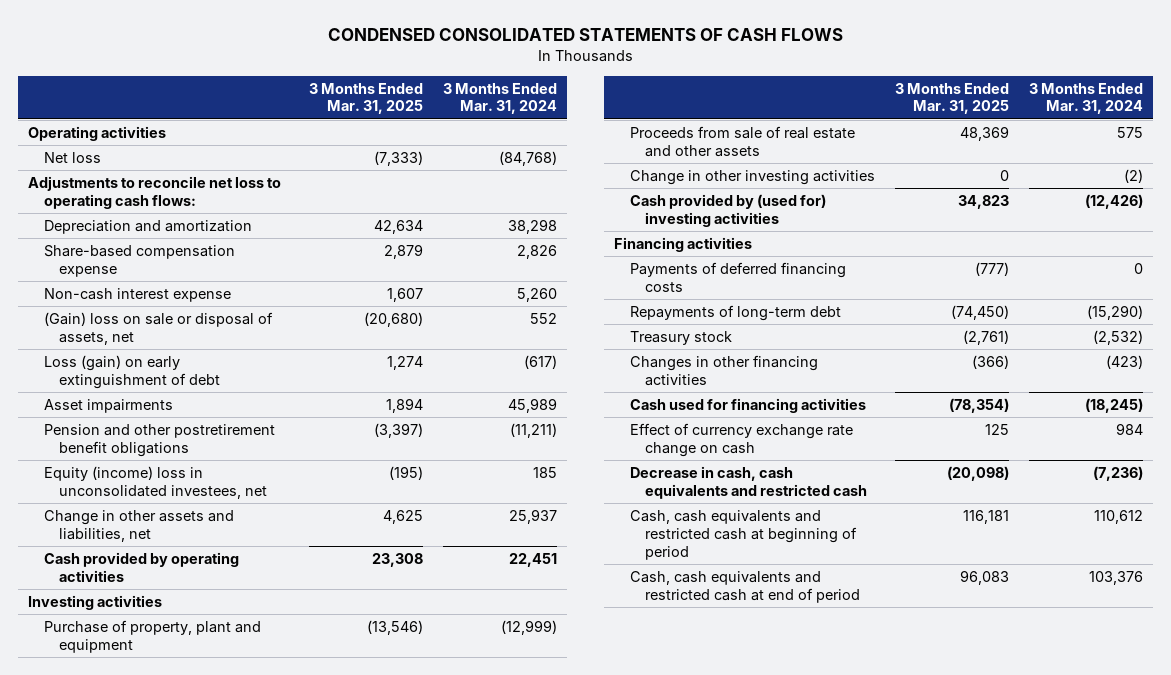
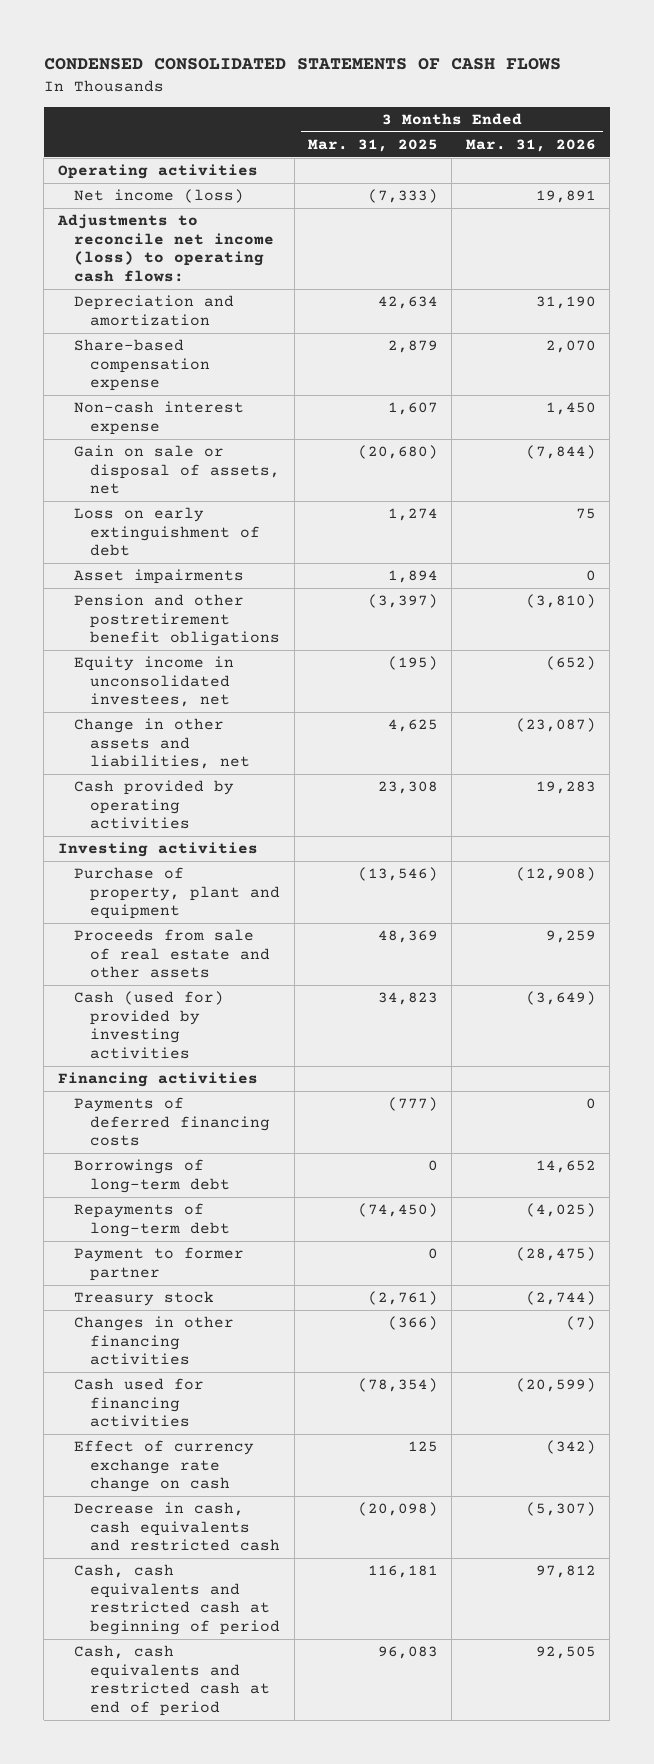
- | 3 Months Ended Mar. 31, 2025 | 3 Months Ended Mar. 31, 2024
+ | 3 Months Ended Mar. 31, 2025 | 3 Months Ended Mar. 31, 2026
- Net loss | (7,333) | (84,768)
- Adjustments to reconcile net loss to operating cash flows:
+ Net income (loss) | (7,333) | 19,891
+ Adjustments to reconcile net income (loss) to operating cash flows:
- (Gain) loss on sale or disposal of assets, net | (20,680) | 552
- Loss (gain) on early extinguishment of debt | 1,274 | (617)
+ Gain on sale or disposal of assets, net | (20,680) | (7,844)
+ Loss on early extinguishment of debt | 1,274 | 75
- Equity (income) loss in unconsolidated investees, net | (195) | 185
+ Equity income in unconsolidated investees, net | (195) | (652)
- Change in other investing activities | 0 | (2)
- Cash provided by (used for) investing activities | 34,823 | (12,426)
+ Cash (used for) provided by investing activities | 34,823 | (3,649)
+ Borrowings of long-term debt | 0 | 14,652
+ Payment to former partner | 0 | (28,475)

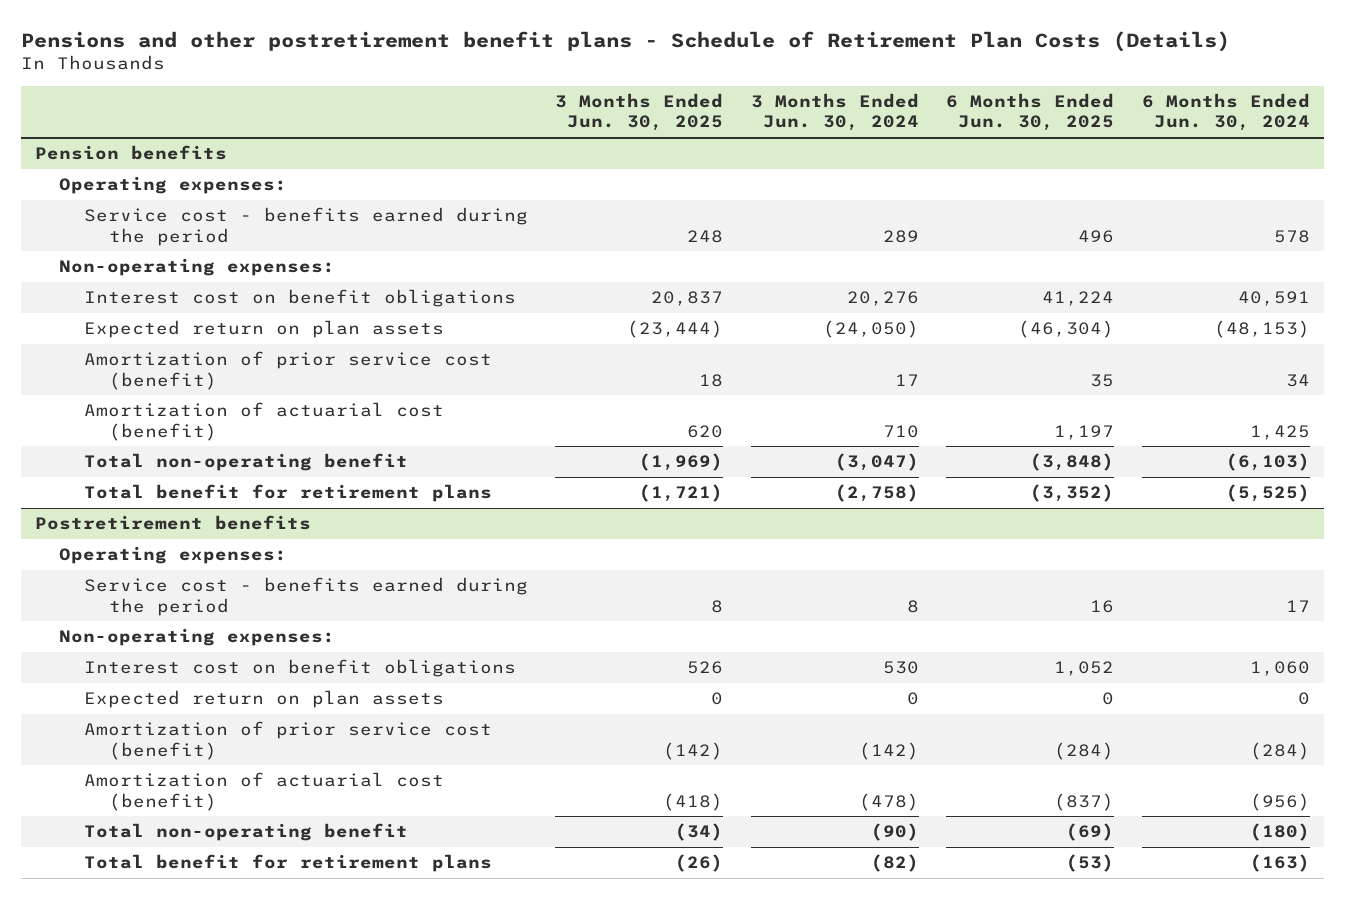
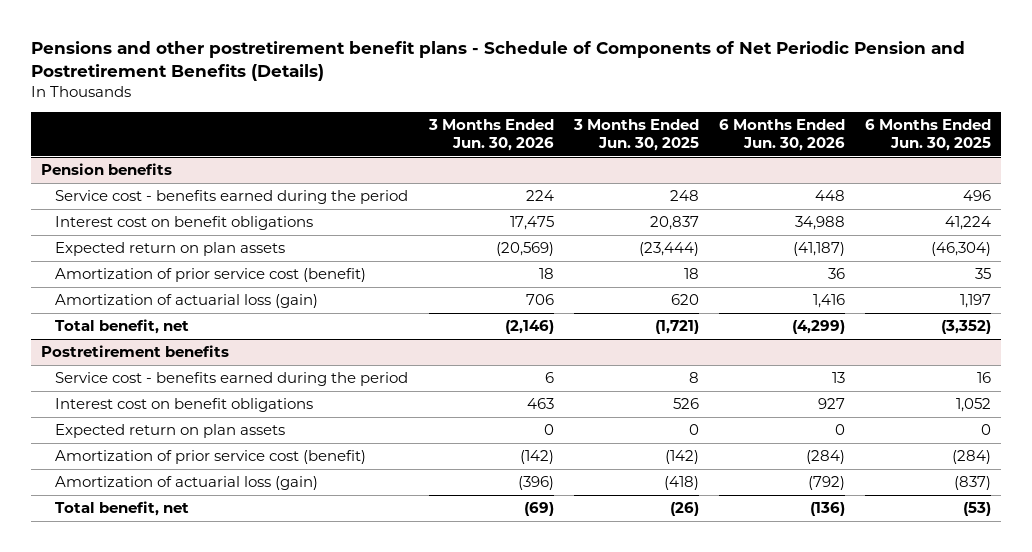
- Pensions and other postretirement benefit plans - Schedule of Retirement Plan Costs (Details)
+ Pensions and other postretirement benefit plans - Schedule of Components of Net Periodic Pension and Postretirement Benefits (Details)
- | 3 Months Ended Jun. 30, 2025 | 3 Months Ended Jun. 30, 2024 | 6 Months Ended Jun. 30, 2025 | 6 Months Ended Jun. 30, 2024
+ | 3 Months Ended Jun. 30, 2026 | 3 Months Ended Jun. 30, 2025 | 6 Months Ended Jun. 30, 2026 | 6 Months Ended Jun. 30, 2025
@ Pension benefits
- Operating expenses:
- Non-operating expenses:
- Amortization of actuarial cost (benefit) | 620 | 710 | 1,197 | 1,425
- Total non-operating benefit | (1,969) | (3,047) | (3,848) | (6,103)
- Total benefit for retirement plans | (1,721) | (2,758) | (3,352) | (5,525)
+ Amortization of actuarial loss (gain) | 706 | 620 | 1,416 | 1,197
+ Total benefit, net | (2,146) | (1,721) | (4,299) | (3,352)
@ Postretirement benefits
- Operating expenses:
- Non-operating expenses:
- Amortization of actuarial cost (benefit) | (418) | (478) | (837) | (956)
- Total non-operating benefit | (34) | (90) | (69) | (180)
- Total benefit for retirement plans | (26) | (82) | (53) | (163)
+ Amortization of actuarial loss (gain) | (396) | (418) | (792) | (837)
+ Total benefit, net | (69) | (26) | (136) | (53)

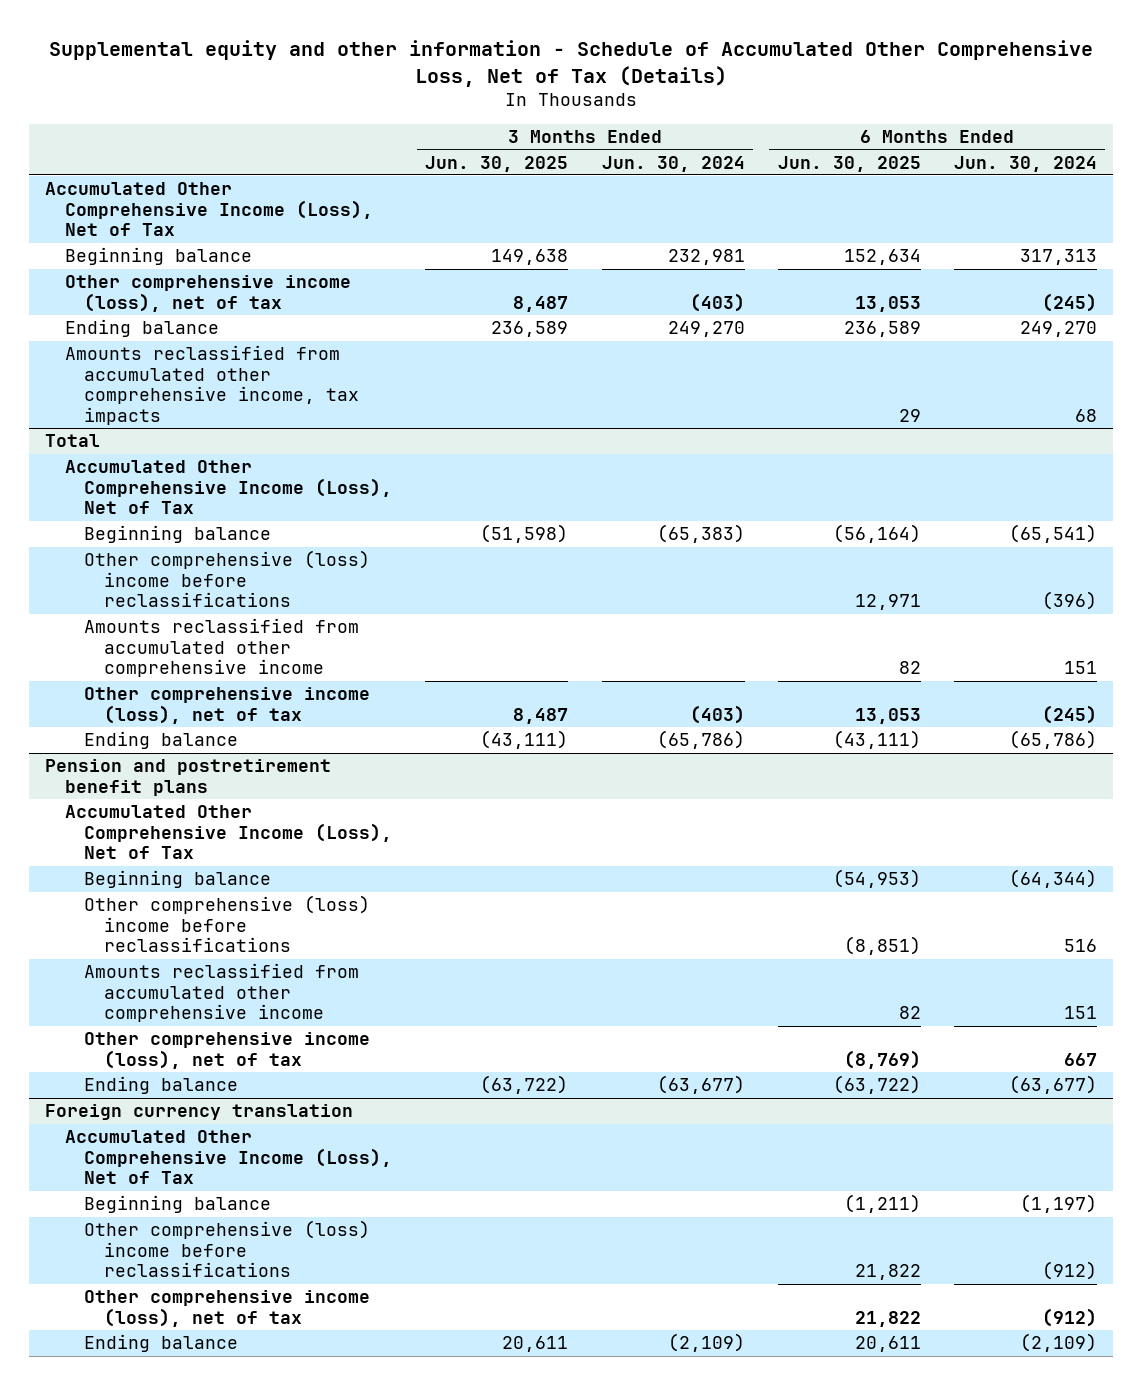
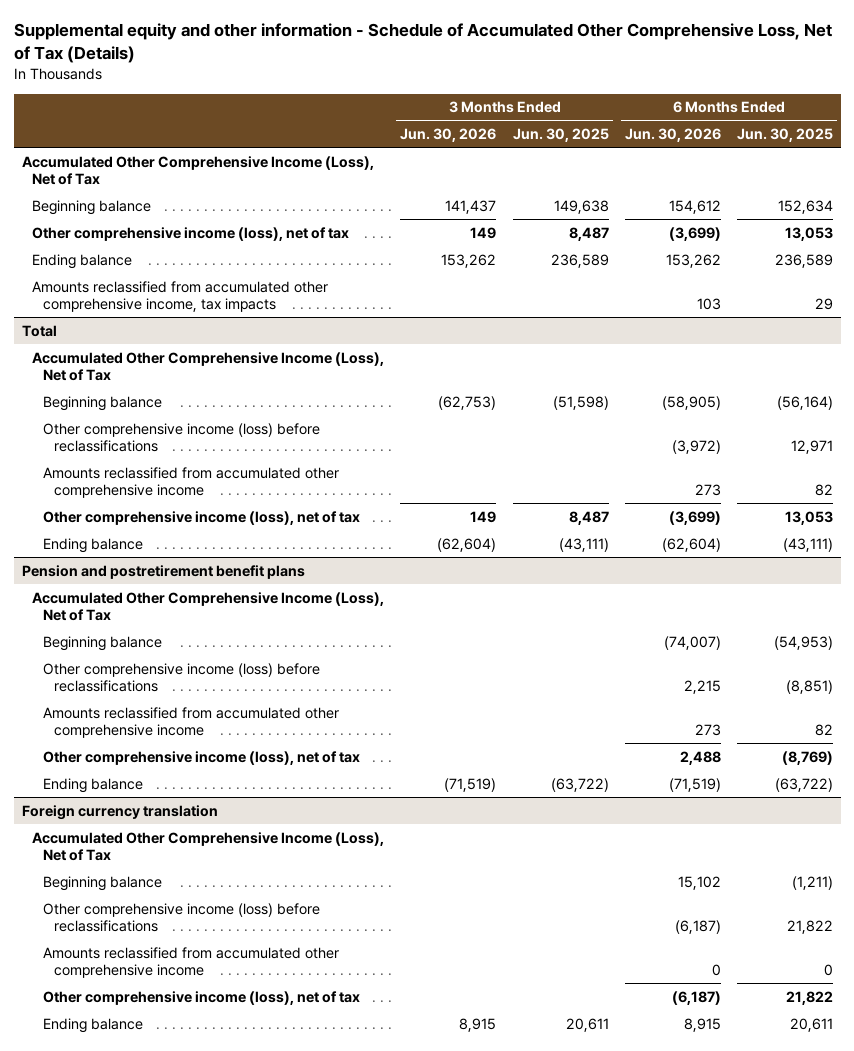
- | 3 Months Ended Jun. 30, 2025 | 3 Months Ended Jun. 30, 2024 | 6 Months Ended Jun. 30, 2025 | 6 Months Ended Jun. 30, 2024
+ | 3 Months Ended Jun. 30, 2026 | 3 Months Ended Jun. 30, 2025 | 6 Months Ended Jun. 30, 2026 | 6 Months Ended Jun. 30, 2025
@ Total
- Other comprehensive (loss) income before reclassifications | | | 12,971 | (396)
+ Other comprehensive income (loss) before reclassifications | | | (3,972) | 12,971
@ Pension and postretirement benefit plans
- Other comprehensive (loss) income before reclassifications | | | (8,851) | 516
+ Other comprehensive income (loss) before reclassifications | | | 2,215 | (8,851)
@ Foreign currency translation
- Other comprehensive (loss) income before reclassifications | | | 21,822 | (912)
+ Other comprehensive income (loss) before reclassifications | | | (6,187) | 21,822
+ Amounts reclassified from accumulated other comprehensive income | | | 0 | 0

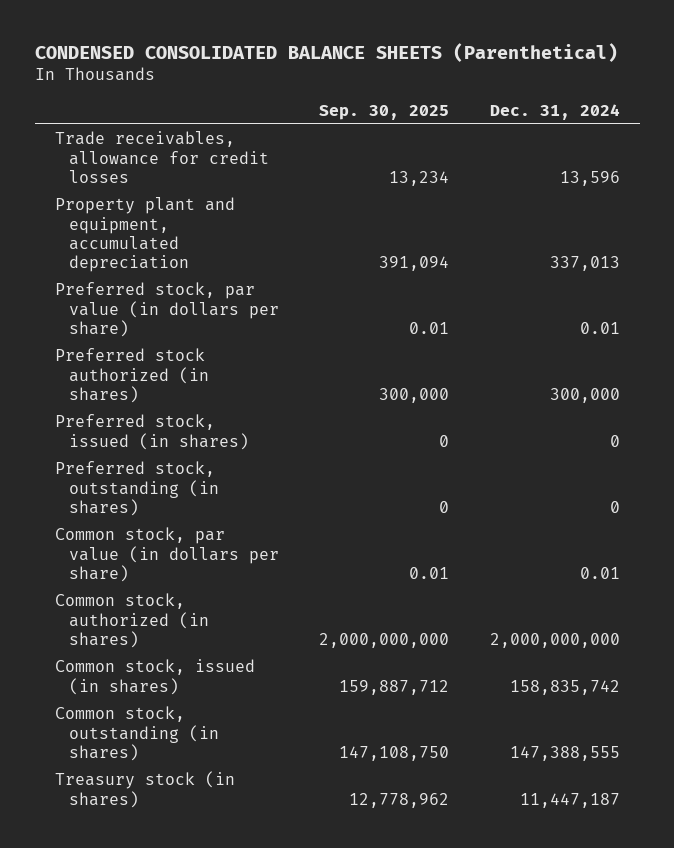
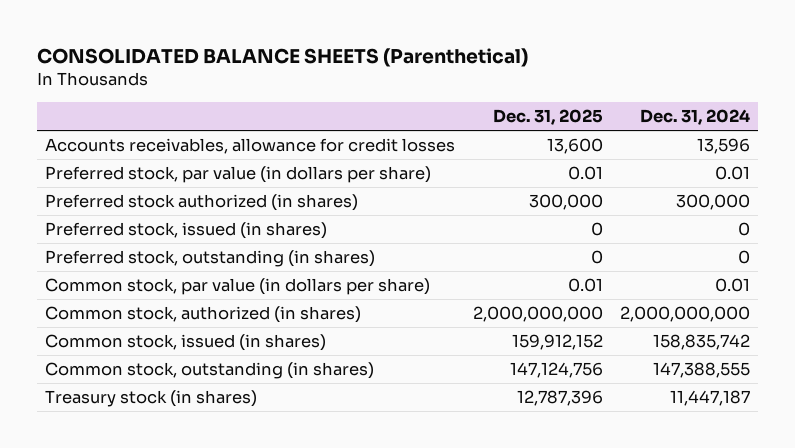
- CONDENSED CONSOLIDATED BALANCE SHEETS (Parenthetical)
+ CONSOLIDATED BALANCE SHEETS (Parenthetical)
- | Sep. 30, 2025 | Dec. 31, 2024
+ | Dec. 31, 2025 | Dec. 31, 2024
- Trade receivables, allowance for credit losses | 13,234 | 13,596
- Property plant and equipment, accumulated depreciation | 391,094 | 337,013
+ Accounts receivables, allowance for credit losses | 13,600 | 13,596

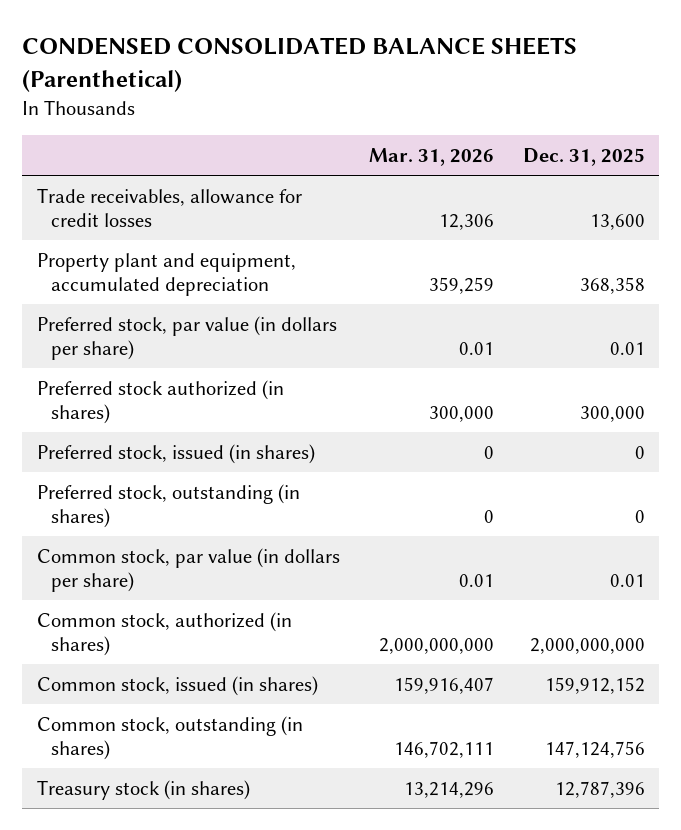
- CONSOLIDATED BALANCE SHEETS (Parenthetical)
+ CONDENSED CONSOLIDATED BALANCE SHEETS (Parenthetical)
- | Dec. 31, 2025 | Dec. 31, 2024
+ | Mar. 31, 2026 | Dec. 31, 2025
- Accounts receivables, allowance for credit losses | 13,600 | 13,596
+ Trade receivables, allowance for credit losses | 12,306 | 13,600
+ Property plant and equipment, accumulated depreciation | 359,259 | 368,358

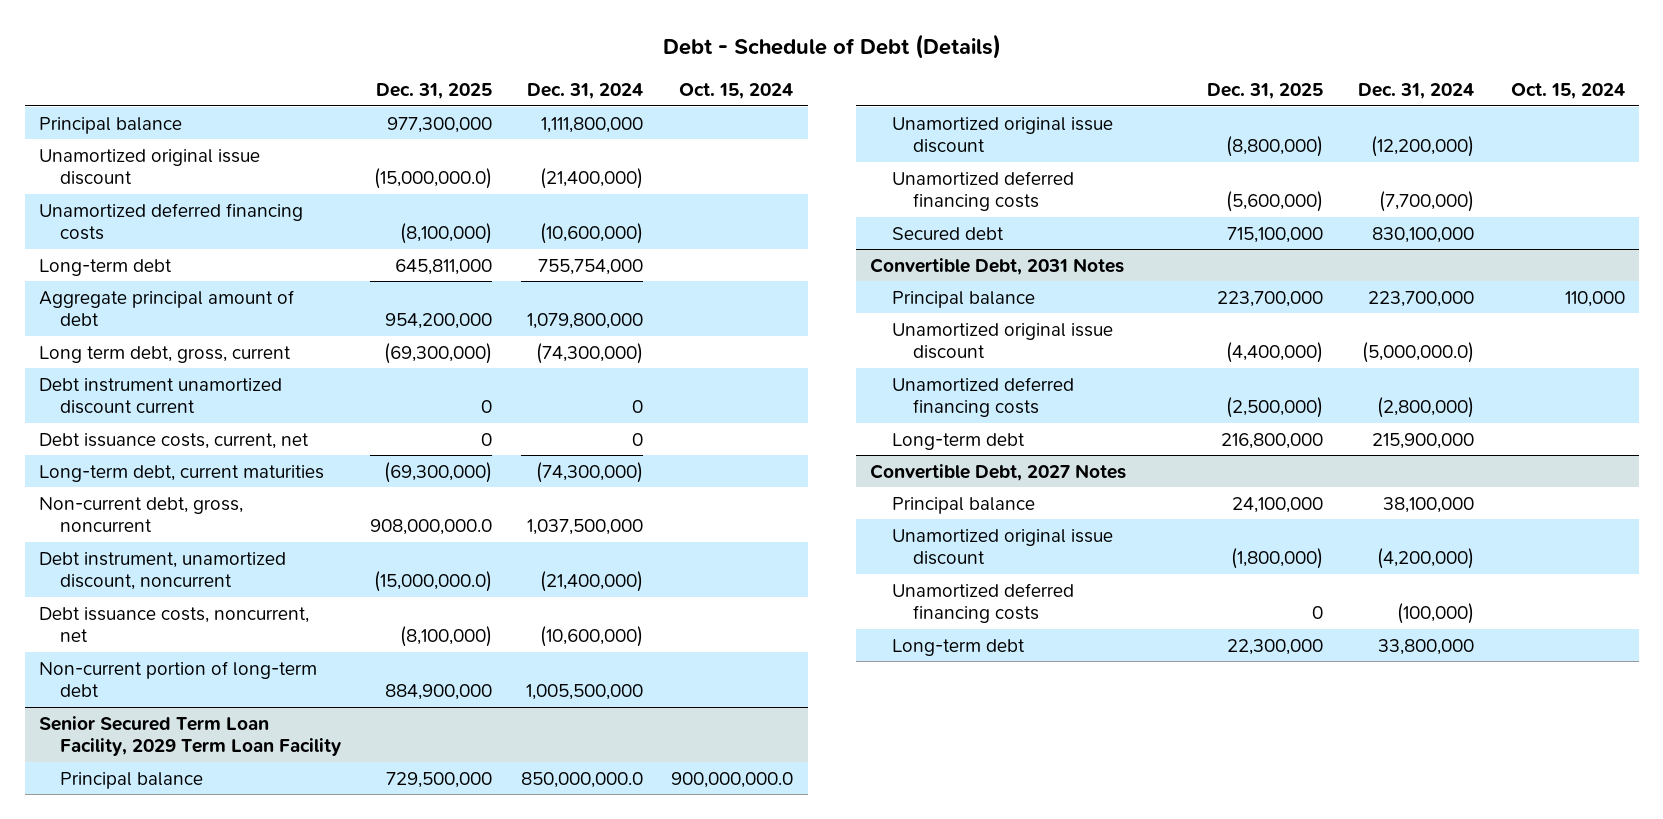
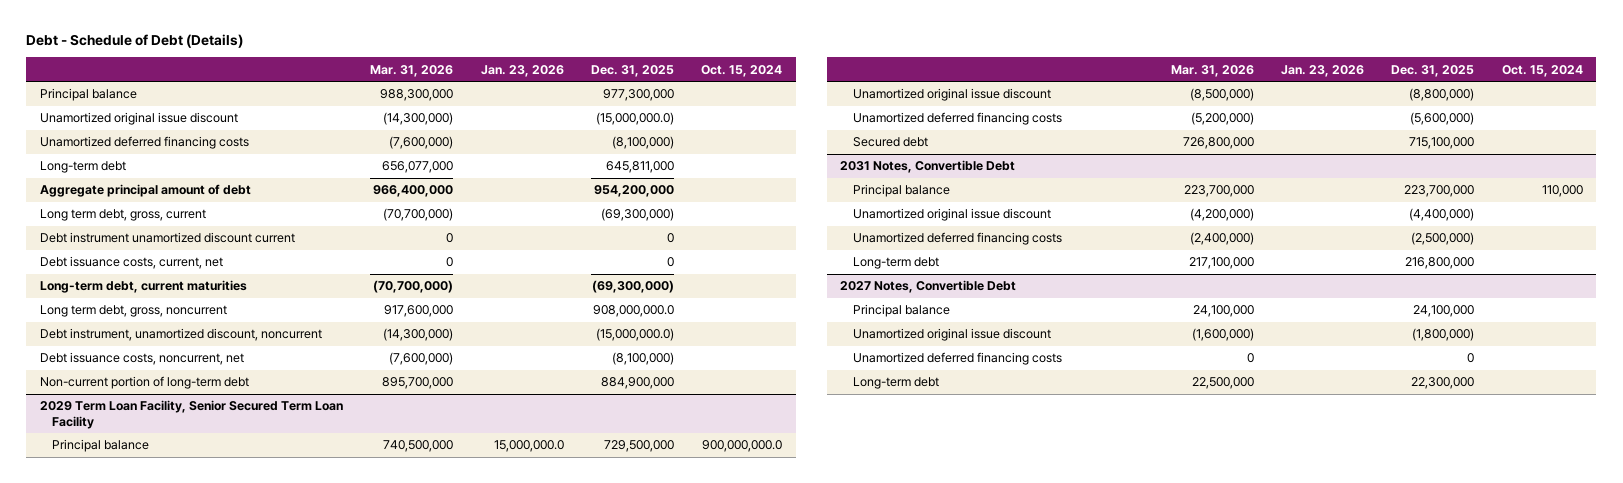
- | Dec. 31, 2025 | Dec. 31, 2024 | Oct. 15, 2024
+ | Mar. 31, 2026 | Jan. 23, 2026 | Dec. 31, 2025 | Oct. 15, 2024
- Non-current debt, gross, noncurrent | 908,000,000.0 | 1,037,500,000 |
+ Long term debt, gross, noncurrent | 917,600,000 | | 908,000,000.0 |
- Senior Secured Term Loan Facility, 2029 Term Loan Facility
+ 2029 Term Loan Facility, Senior Secured Term Loan Facility
- Convertible Debt, 2031 Notes
+ 2031 Notes, Convertible Debt
- Convertible Debt, 2027 Notes
+ 2027 Notes, Convertible Debt

